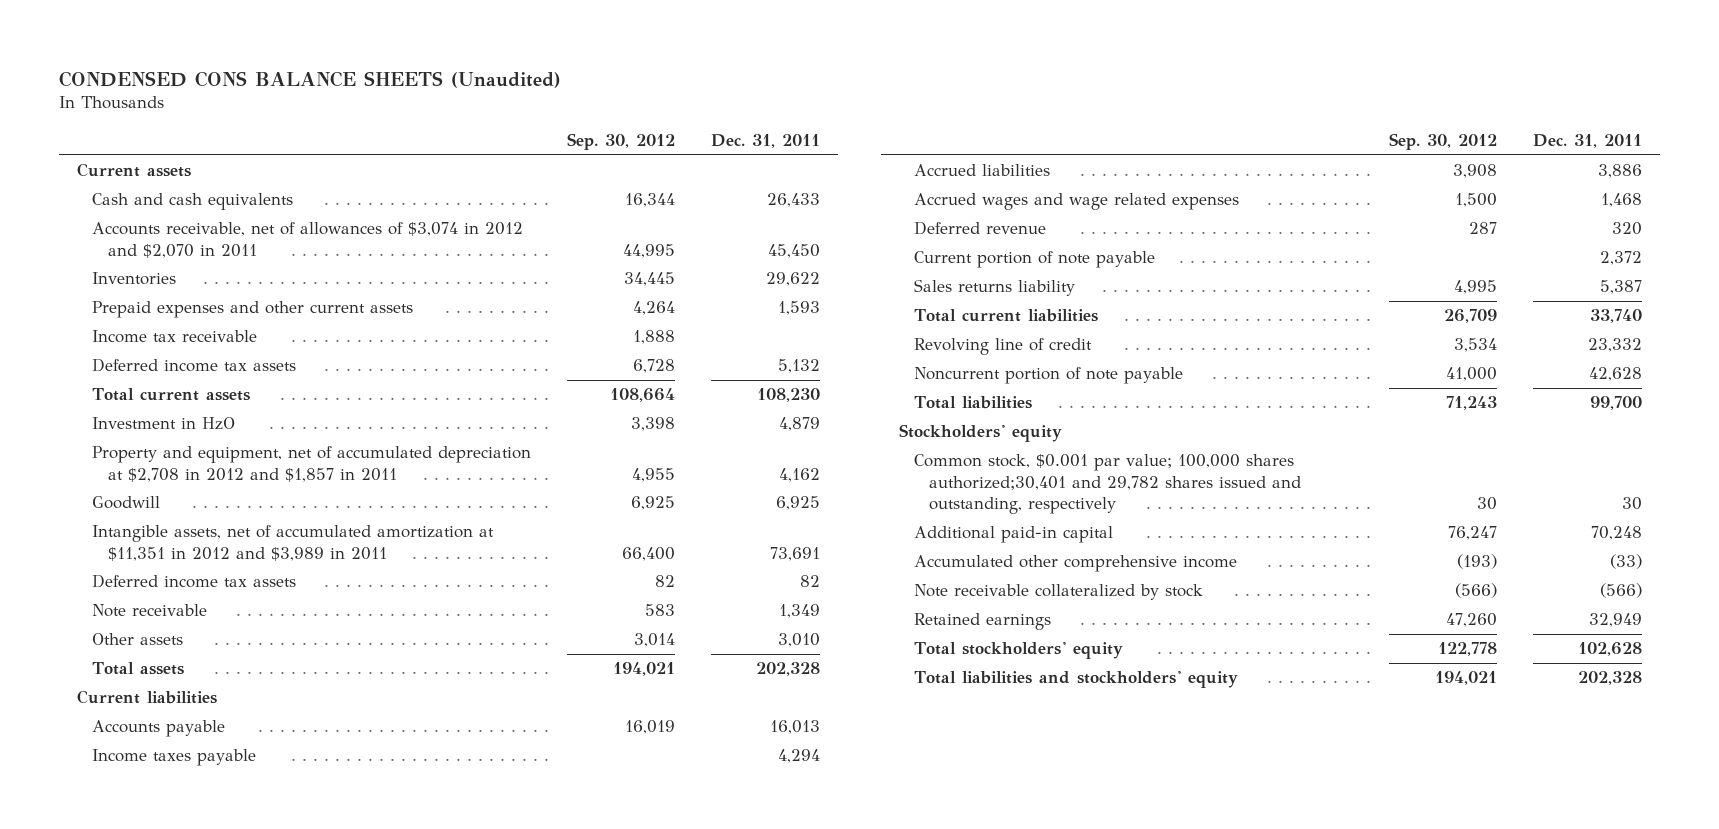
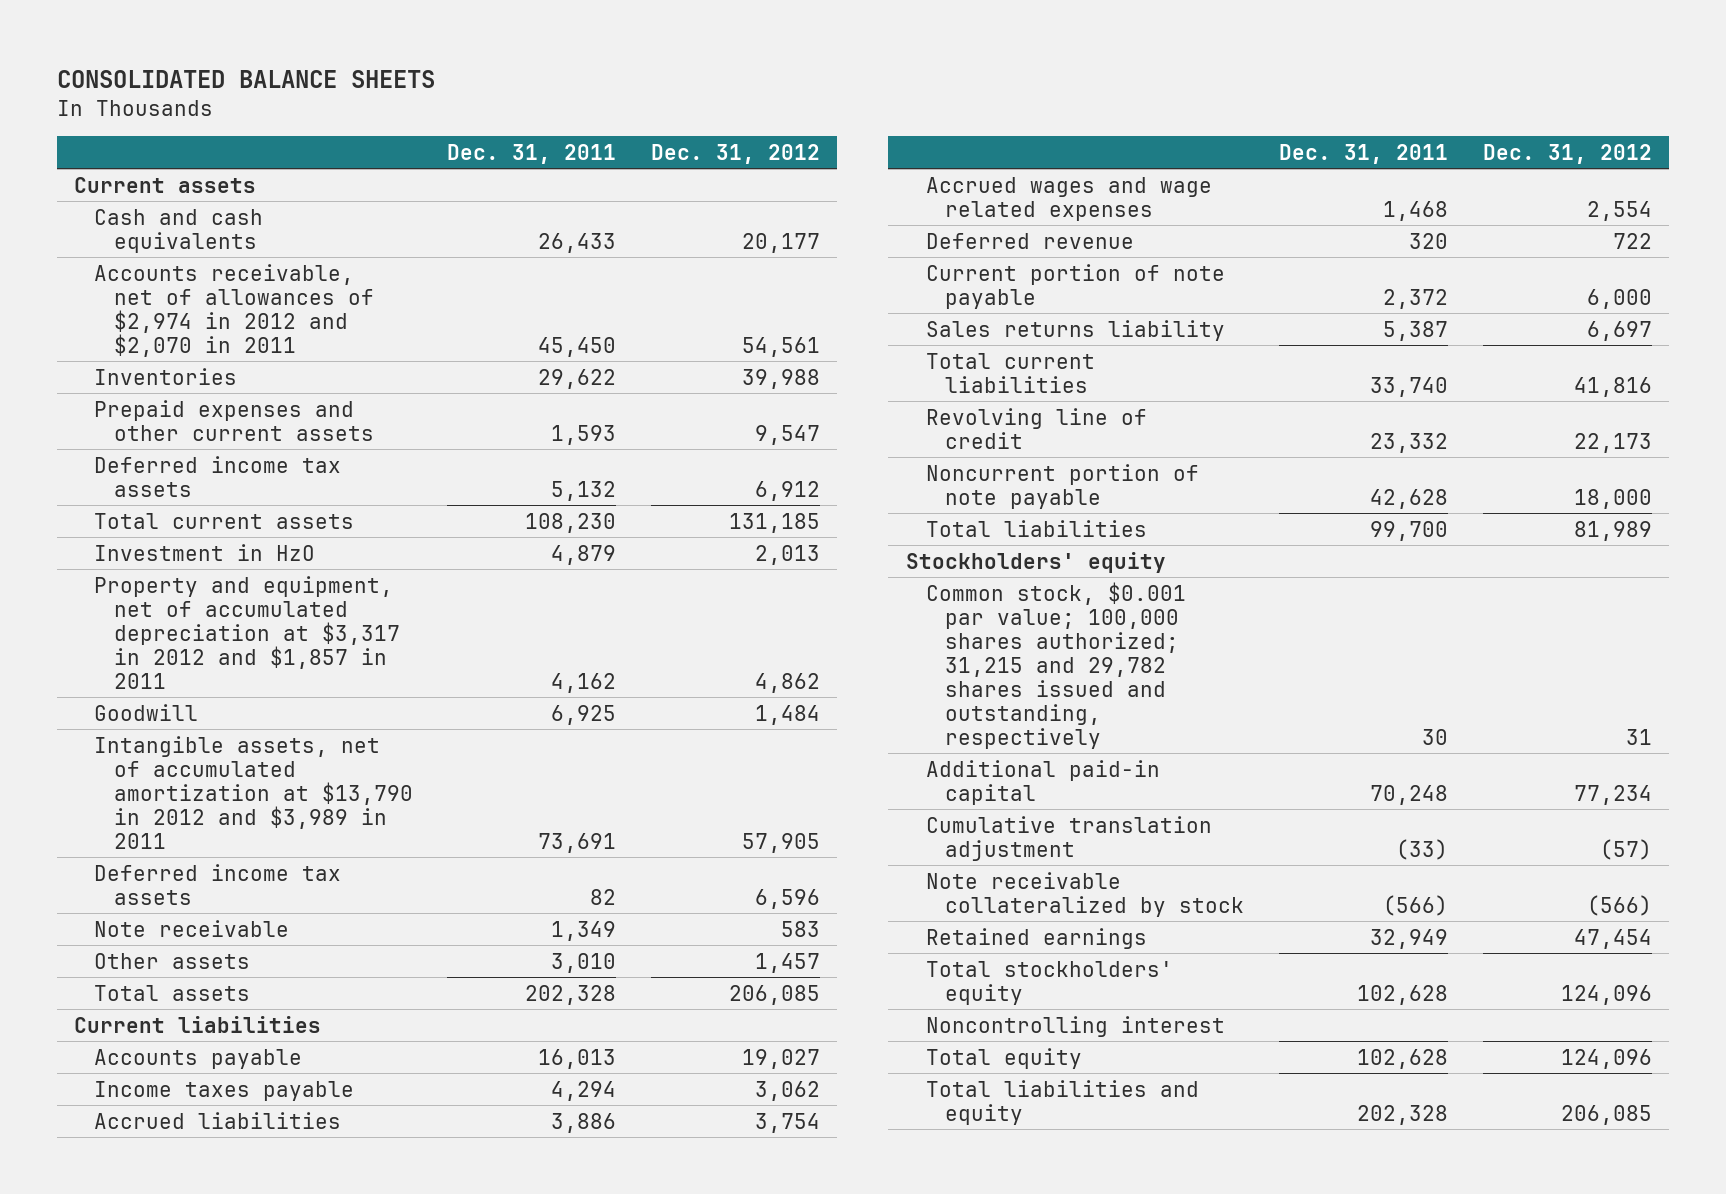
- CONDENSED CONS BALANCE SHEETS (Unaudited)
+ CONSOLIDATED BALANCE SHEETS
- | Sep. 30, 2012 | Dec. 31, 2011
+ | Dec. 31, 2011 | Dec. 31, 2012
- Accounts receivable, net of allowances of $3,074 in 2012 and $2,070 in 2011 | 44,995 | 45,450
+ Accounts receivable, net of allowances of $2,974 in 2012 and $2,070 in 2011 | 45,450 | 54,561
- Income tax receivable | 1,888 |
- Property and equipment, net of accumulated depreciation at $2,708 in 2012 and $1,857 in 2011 | 4,955 | 4,162
+ Property and equipment, net of accumulated depreciation at $3,317 in 2012 and $1,857 in 2011 | 4,162 | 4,862
- Intangible assets, net of accumulated amortization at $11,351 in 2012 and $3,989 in 2011 | 66,400 | 73,691
+ Intangible assets, net of accumulated amortization at $13,790 in 2012 and $3,989 in 2011 | 73,691 | 57,905
- Common stock, $0.001 par value; 100,000 shares authorized;30,401 and 29,782 shares issued and outstanding, respectively | 30 | 30
+ Common stock, $0.001 par value; 100,000 shares authorized; 31,215 and 29,782 shares issued and outstanding, respectively | 30 | 31
- Accumulated other comprehensive income | (193) | (33)
+ Cumulative translation adjustment | (33) | (57)
- Total liabilities and stockholders' equity | 194,021 | 202,328
+ Noncontrolling interest
+ Total equity | 102,628 | 124,096
+ Total liabilities and equity | 202,328 | 206,085

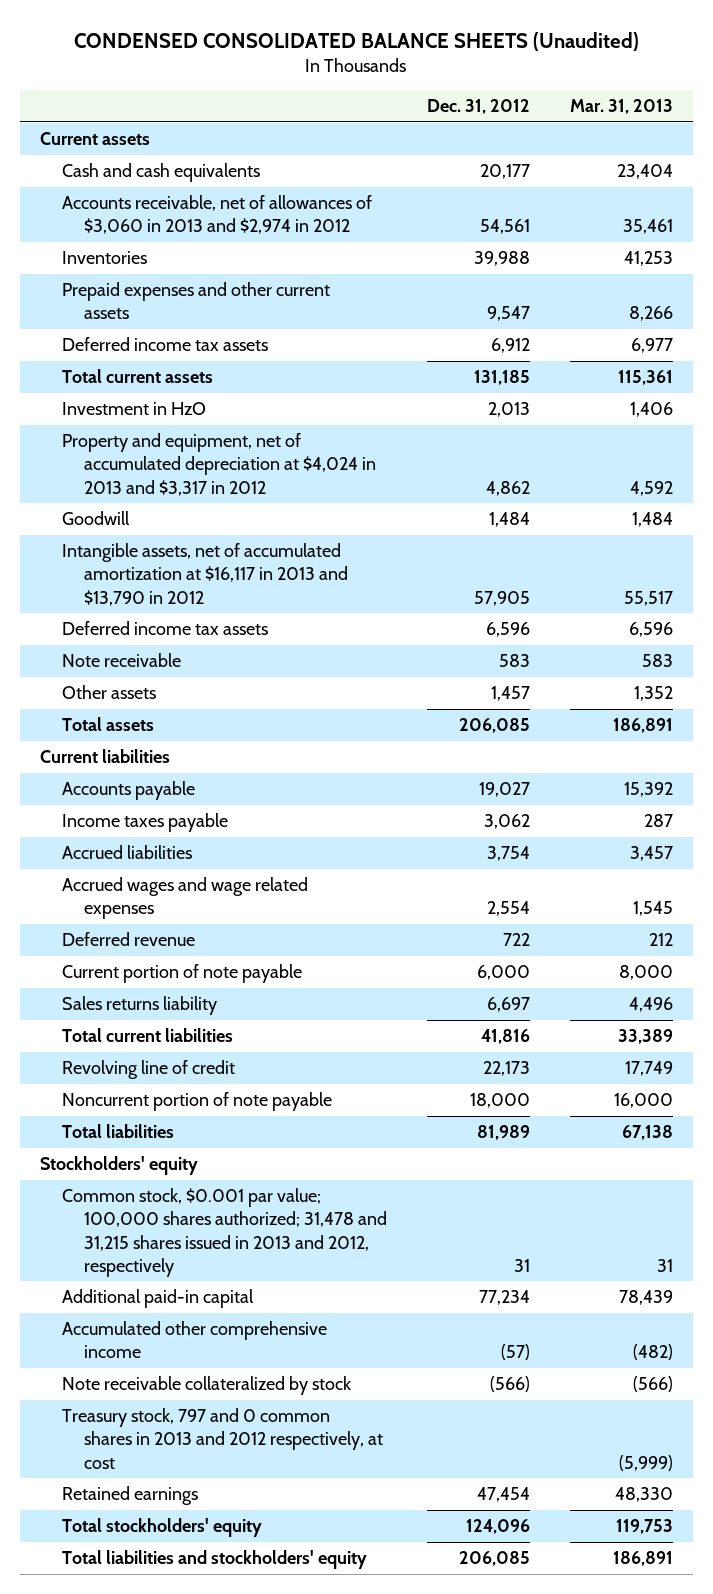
- CONSOLIDATED BALANCE SHEETS
+ CONDENSED CONSOLIDATED BALANCE SHEETS (Unaudited)
- | Dec. 31, 2011 | Dec. 31, 2012
+ | Dec. 31, 2012 | Mar. 31, 2013
- Accounts receivable, net of allowances of $2,974 in 2012 and $2,070 in 2011 | 45,450 | 54,561
+ Accounts receivable, net of allowances of $3,060 in 2013 and $2,974 in 2012 | 54,561 | 35,461
- Property and equipment, net of accumulated depreciation at $3,317 in 2012 and $1,857 in 2011 | 4,162 | 4,862
+ Property and equipment, net of accumulated depreciation at $4,024 in 2013 and $3,317 in 2012 | 4,862 | 4,592
- Intangible assets, net of accumulated amortization at $13,790 in 2012 and $3,989 in 2011 | 73,691 | 57,905
+ Intangible assets, net of accumulated amortization at $16,117 in 2013 and $13,790 in 2012 | 57,905 | 55,517
- Common stock, $0.001 par value; 100,000 shares authorized; 31,215 and 29,782 shares issued and outstanding, respectively | 30 | 31
+ Common stock, $0.001 par value; 100,000 shares authorized; 31,478 and 31,215 shares issued in 2013 and 2012, respectively | 31 | 31
- Cumulative translation adjustment | (33) | (57)
+ Accumulated other comprehensive income | (57) | (482)
+ Treasury stock, 797 and 0 common shares in 2013 and 2012 respectively, at cost | | (5,999)
- Noncontrolling interest
- Total equity | 102,628 | 124,096
- Total liabilities and equity | 202,328 | 206,085
+ Total liabilities and stockholders' equity | 206,085 | 186,891

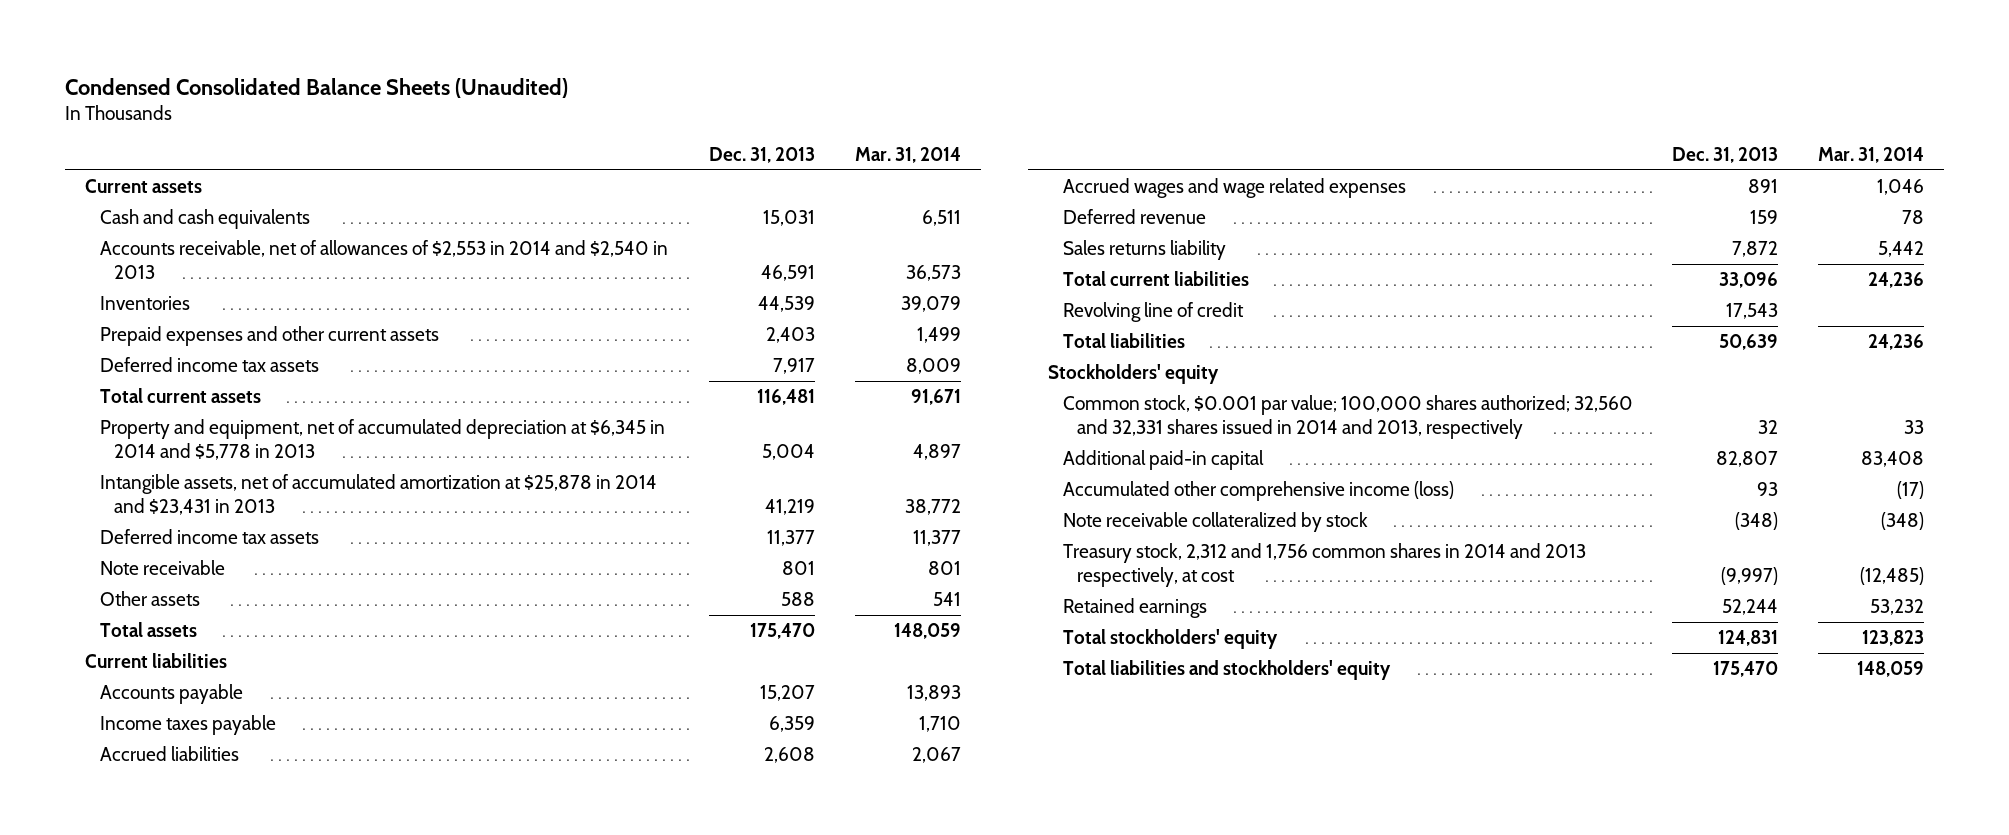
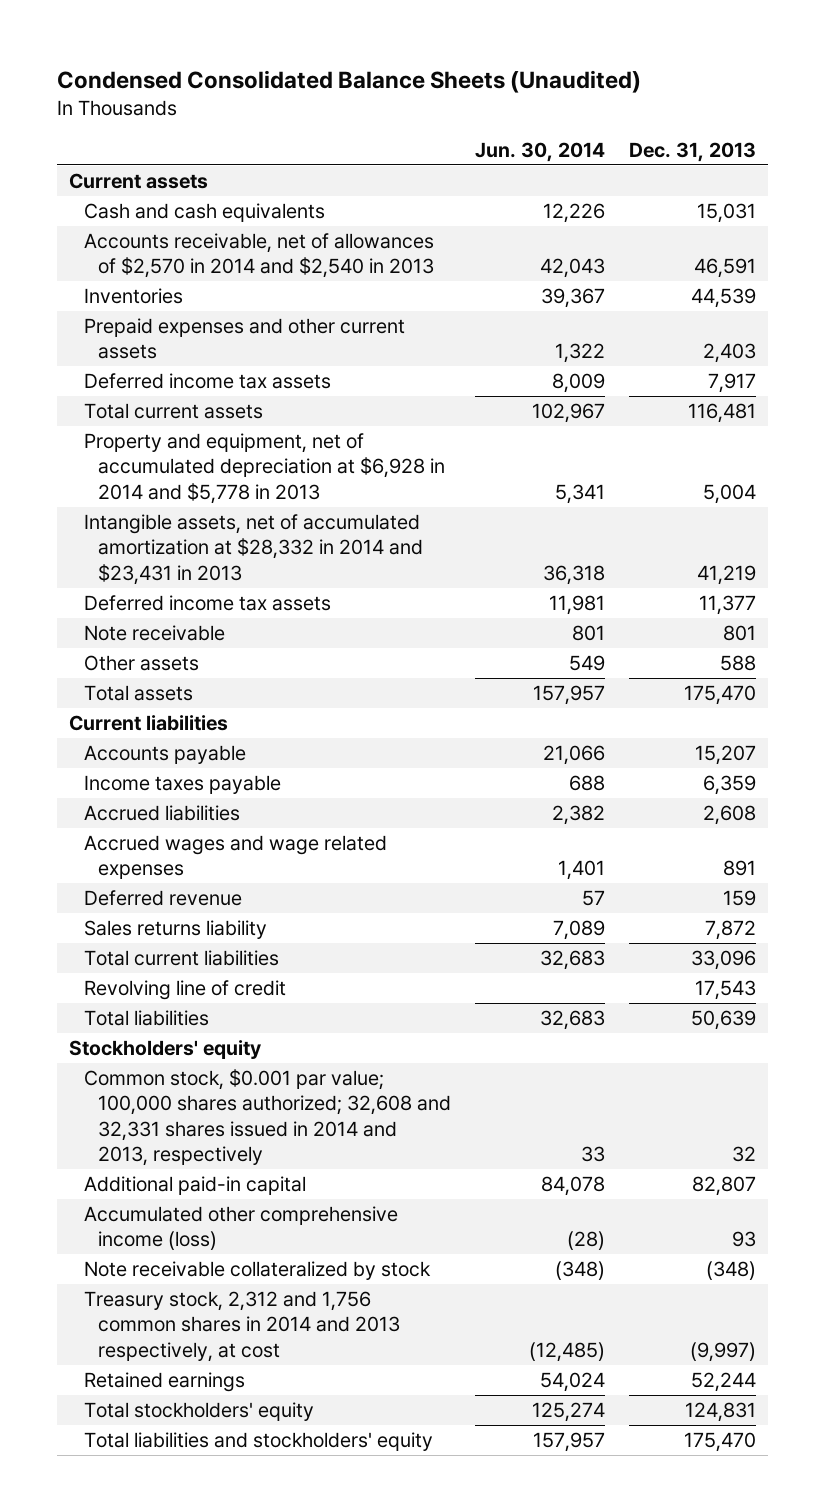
- | Dec. 31, 2013 | Mar. 31, 2014
+ | Jun. 30, 2014 | Dec. 31, 2013
- Accounts receivable, net of allowances of $2,553 in 2014 and $2,540 in 2013 | 46,591 | 36,573
+ Accounts receivable, net of allowances of $2,570 in 2014 and $2,540 in 2013 | 42,043 | 46,591
- Property and equipment, net of accumulated depreciation at $6,345 in 2014 and $5,778 in 2013 | 5,004 | 4,897
- Intangible assets, net of accumulated amortization at $25,878 in 2014 and $23,431 in 2013 | 41,219 | 38,772
+ Property and equipment, net of accumulated depreciation at $6,928 in 2014 and $5,778 in 2013 | 5,341 | 5,004
+ Intangible assets, net of accumulated amortization at $28,332 in 2014 and $23,431 in 2013 | 36,318 | 41,219
- Common stock, $0.001 par value; 100,000 shares authorized; 32,560 and 32,331 shares issued in 2014 and 2013, respectively | 32 | 33
+ Common stock, $0.001 par value; 100,000 shares authorized; 32,608 and 32,331 shares issued in 2014 and 2013, respectively | 33 | 32

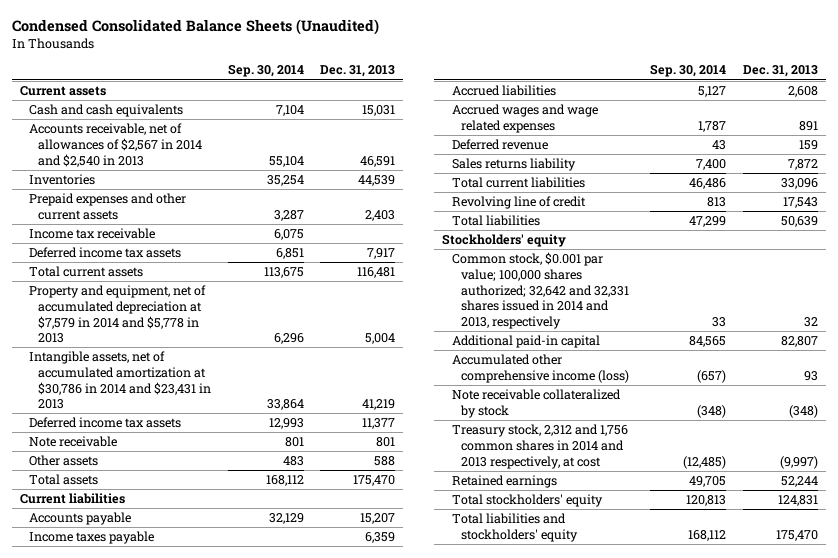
- | Jun. 30, 2014 | Dec. 31, 2013
+ | Sep. 30, 2014 | Dec. 31, 2013
- Accounts receivable, net of allowances of $2,570 in 2014 and $2,540 in 2013 | 42,043 | 46,591
+ Accounts receivable, net of allowances of $2,567 in 2014 and $2,540 in 2013 | 55,104 | 46,591
+ Income tax receivable | 6,075 |
- Property and equipment, net of accumulated depreciation at $6,928 in 2014 and $5,778 in 2013 | 5,341 | 5,004
- Intangible assets, net of accumulated amortization at $28,332 in 2014 and $23,431 in 2013 | 36,318 | 41,219
+ Property and equipment, net of accumulated depreciation at $7,579 in 2014 and $5,778 in 2013 | 6,296 | 5,004
+ Intangible assets, net of accumulated amortization at $30,786 in 2014 and $23,431 in 2013 | 33,864 | 41,219
- Common stock, $0.001 par value; 100,000 shares authorized; 32,608 and 32,331 shares issued in 2014 and 2013, respectively | 33 | 32
+ Common stock, $0.001 par value; 100,000 shares authorized; 32,642 and 32,331 shares issued in 2014 and 2013, respectively | 33 | 32

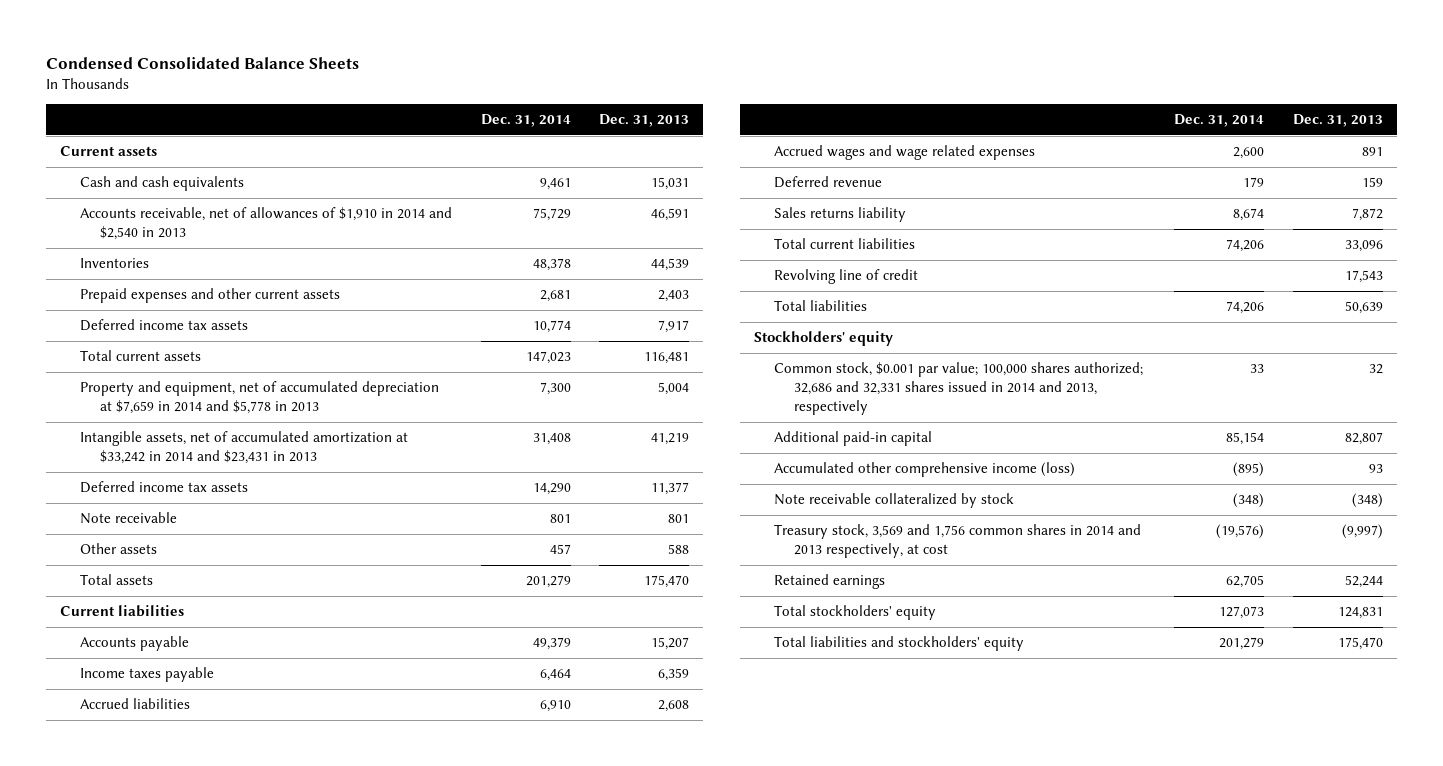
- Condensed Consolidated Balance Sheets (Unaudited)
+ Condensed Consolidated Balance Sheets
- | Sep. 30, 2014 | Dec. 31, 2013
+ | Dec. 31, 2014 | Dec. 31, 2013
- Accounts receivable, net of allowances of $2,567 in 2014 and $2,540 in 2013 | 55,104 | 46,591
+ Accounts receivable, net of allowances of $1,910 in 2014 and $2,540 in 2013 | 75,729 | 46,591
- Income tax receivable | 6,075 |
- Property and equipment, net of accumulated depreciation at $7,579 in 2014 and $5,778 in 2013 | 6,296 | 5,004
- Intangible assets, net of accumulated amortization at $30,786 in 2014 and $23,431 in 2013 | 33,864 | 41,219
+ Property and equipment, net of accumulated depreciation at $7,659 in 2014 and $5,778 in 2013 | 7,300 | 5,004
+ Intangible assets, net of accumulated amortization at $33,242 in 2014 and $23,431 in 2013 | 31,408 | 41,219
- Common stock, $0.001 par value; 100,000 shares authorized; 32,642 and 32,331 shares issued in 2014 and 2013, respectively | 33 | 32
+ Common stock, $0.001 par value; 100,000 shares authorized; 32,686 and 32,331 shares issued in 2014 and 2013, respectively | 33 | 32
- Treasury stock, 2,312 and 1,756 common shares in 2014 and 2013 respectively, at cost | (12,485) | (9,997)
+ Treasury stock, 3,569 and 1,756 common shares in 2014 and 2013 respectively, at cost | (19,576) | (9,997)

